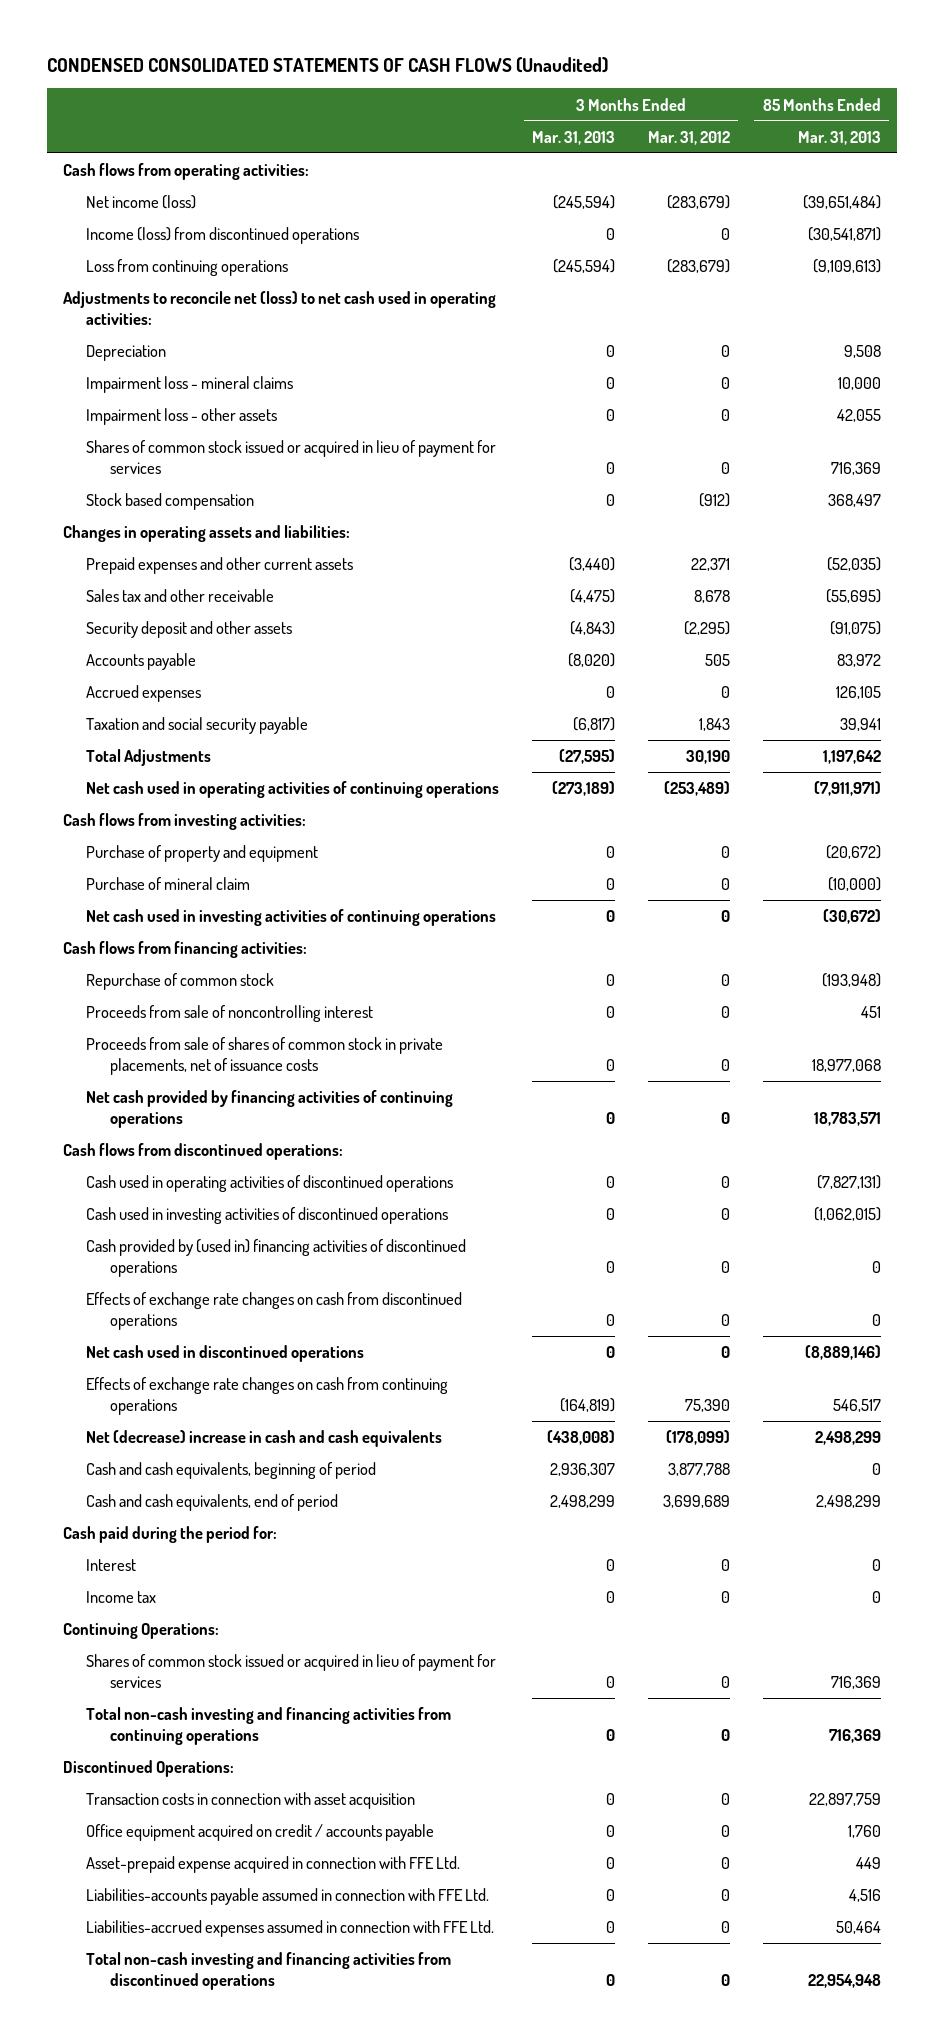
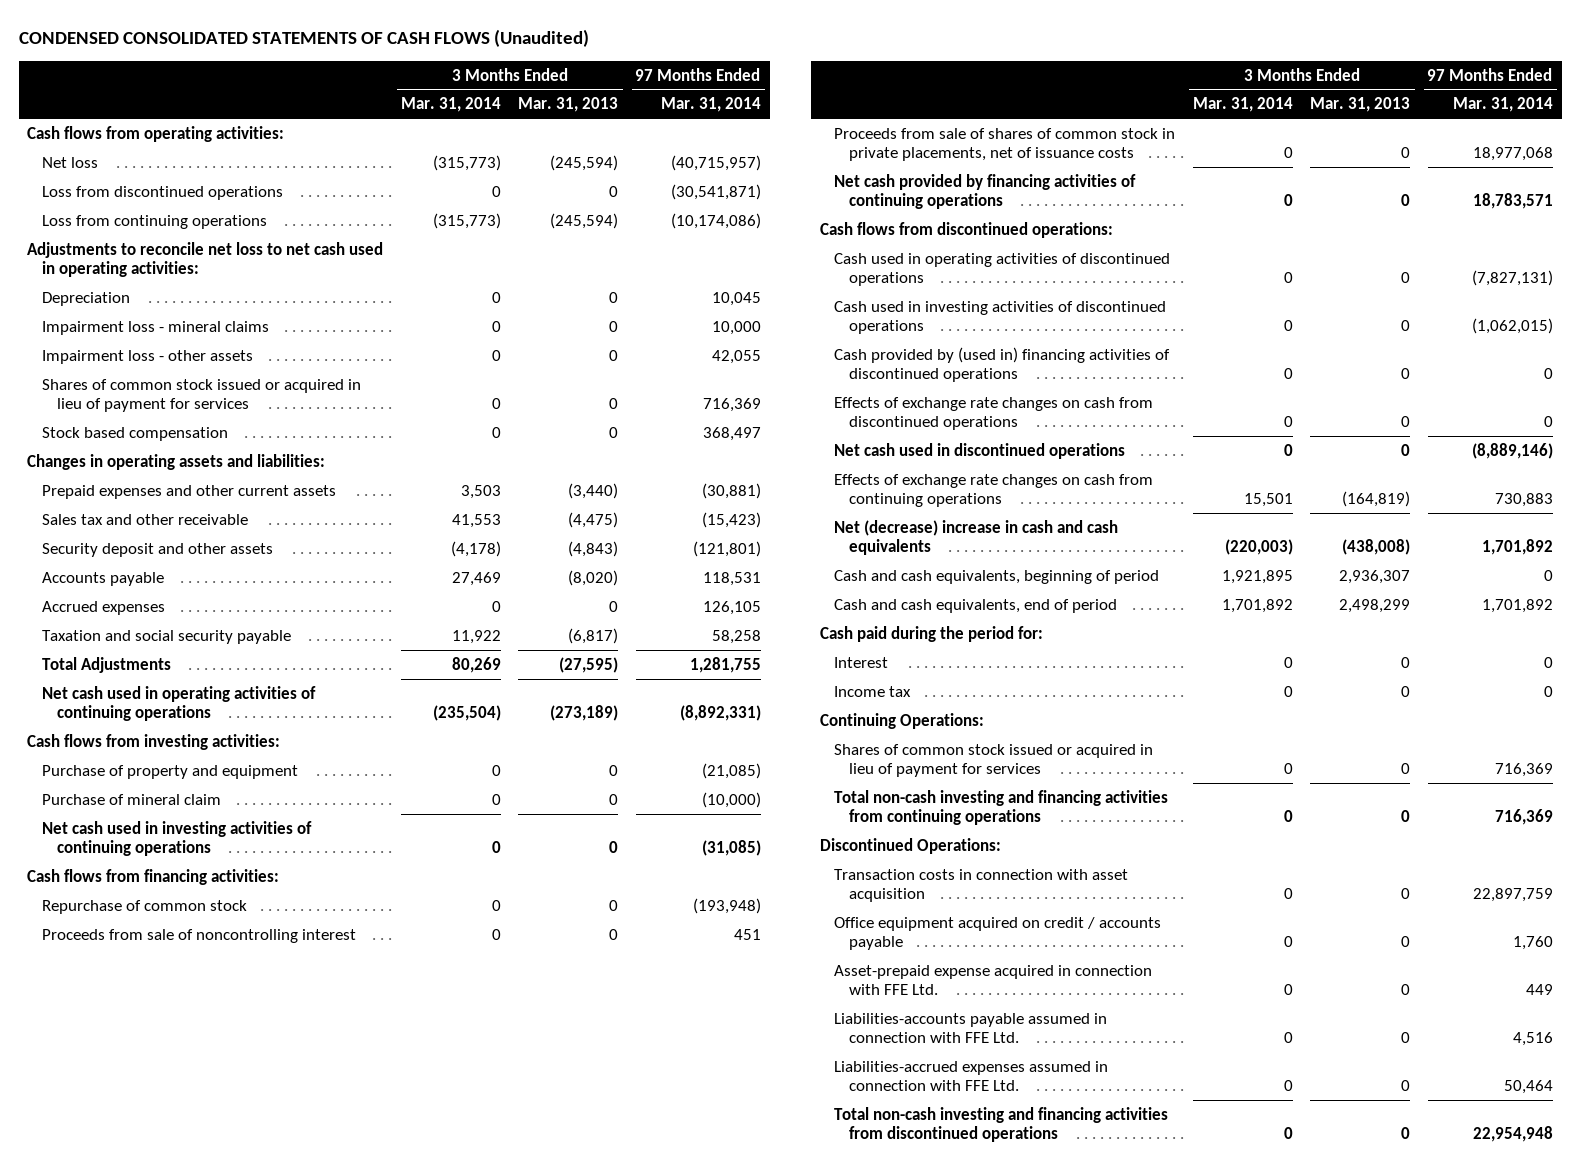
- | 3 Months Ended Mar. 31, 2013 | 3 Months Ended Mar. 31, 2012 | 85 Months Ended Mar. 31, 2013
+ | 3 Months Ended Mar. 31, 2014 | 3 Months Ended Mar. 31, 2013 | 97 Months Ended Mar. 31, 2014
- Net income (loss) | (245,594) | (283,679) | (39,651,484)
- Income (loss) from discontinued operations | 0 | 0 | (30,541,871)
+ Net loss | (315,773) | (245,594) | (40,715,957)
+ Loss from discontinued operations | 0 | 0 | (30,541,871)
- Adjustments to reconcile net (loss) to net cash used in operating activities:
+ Adjustments to reconcile net loss to net cash used in operating activities:

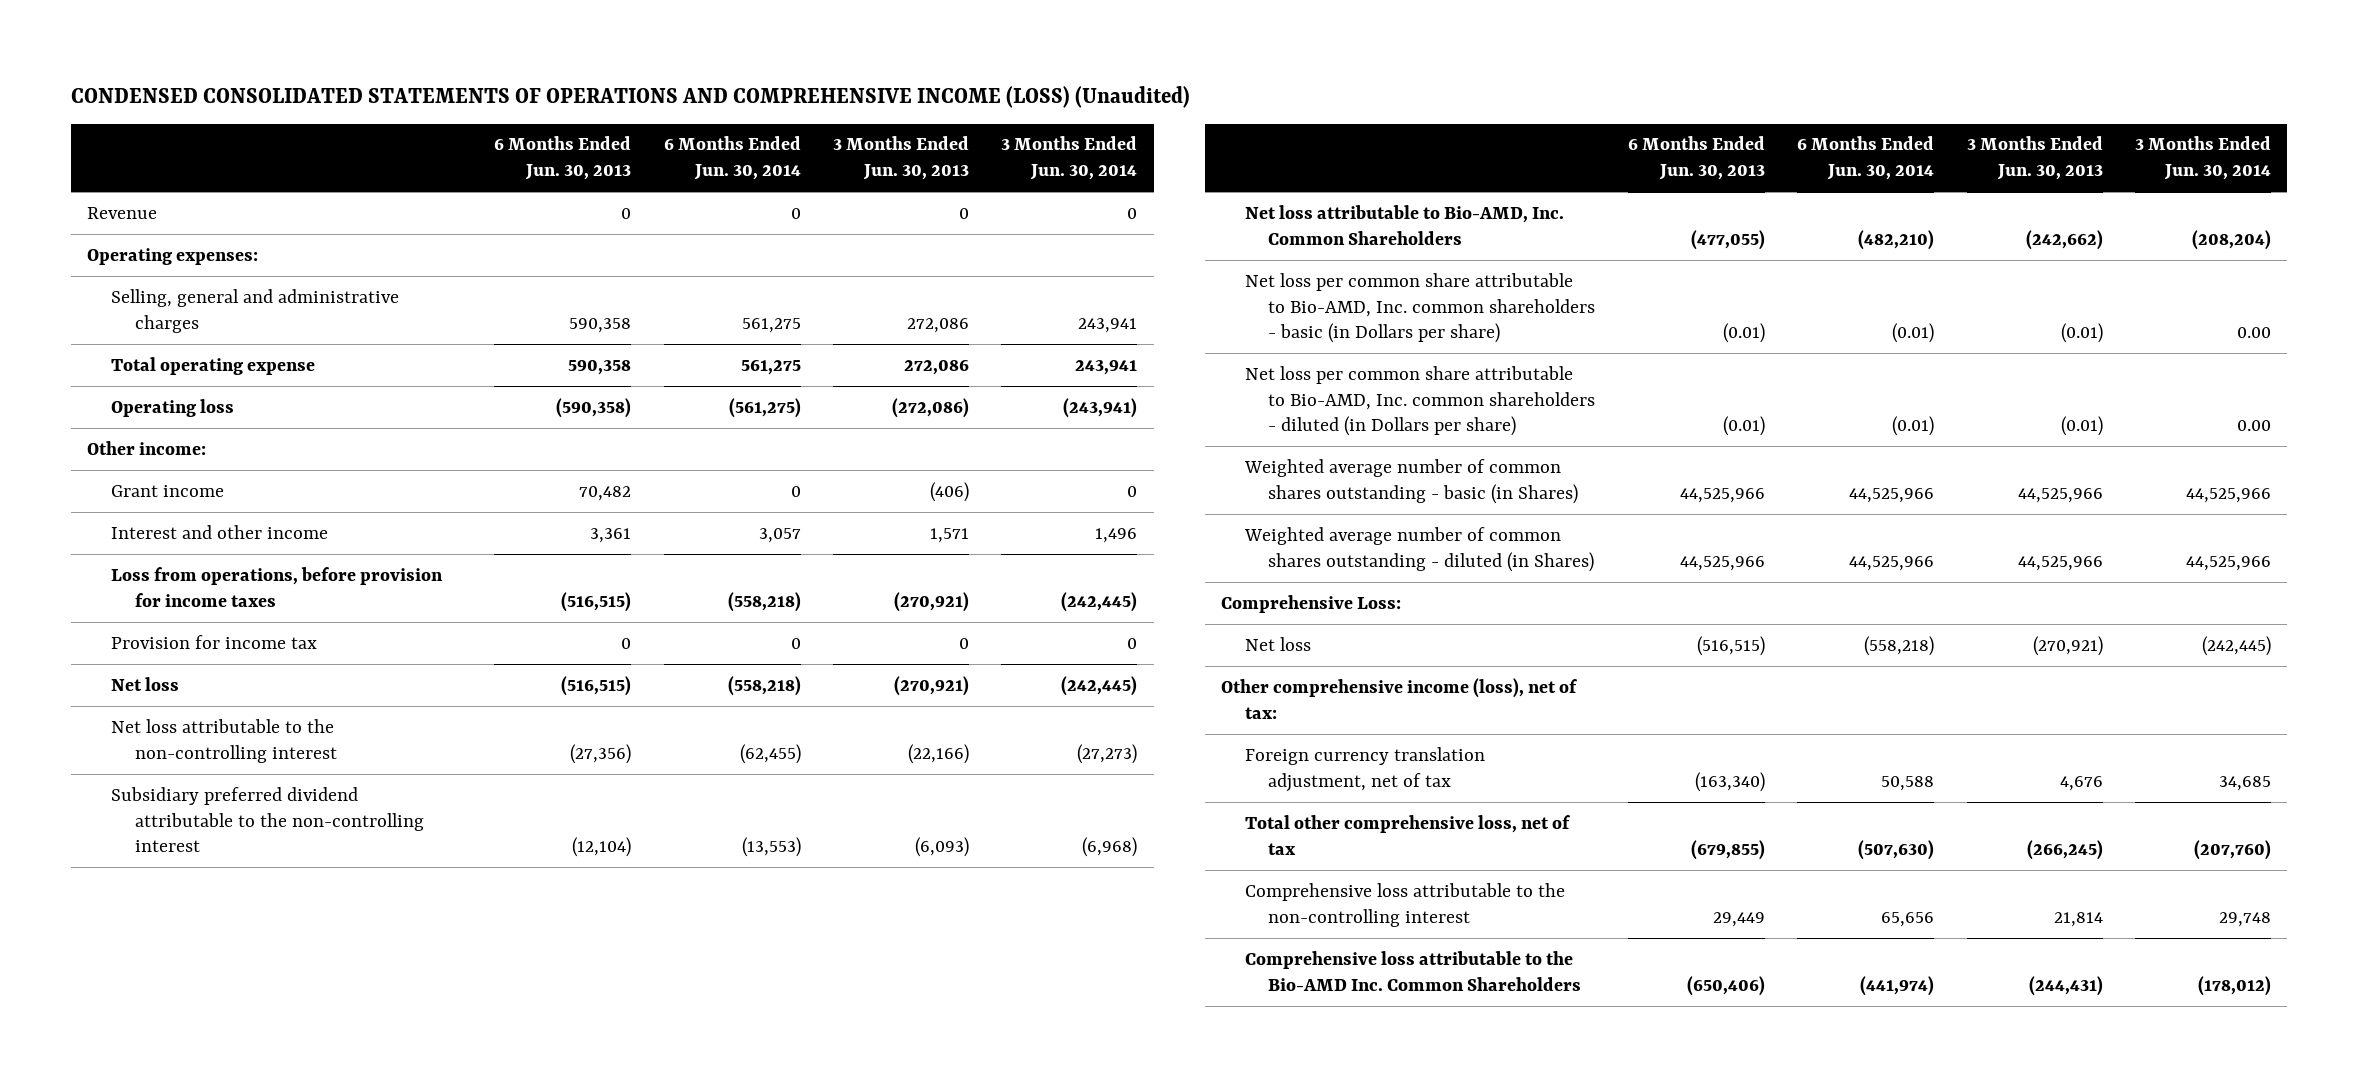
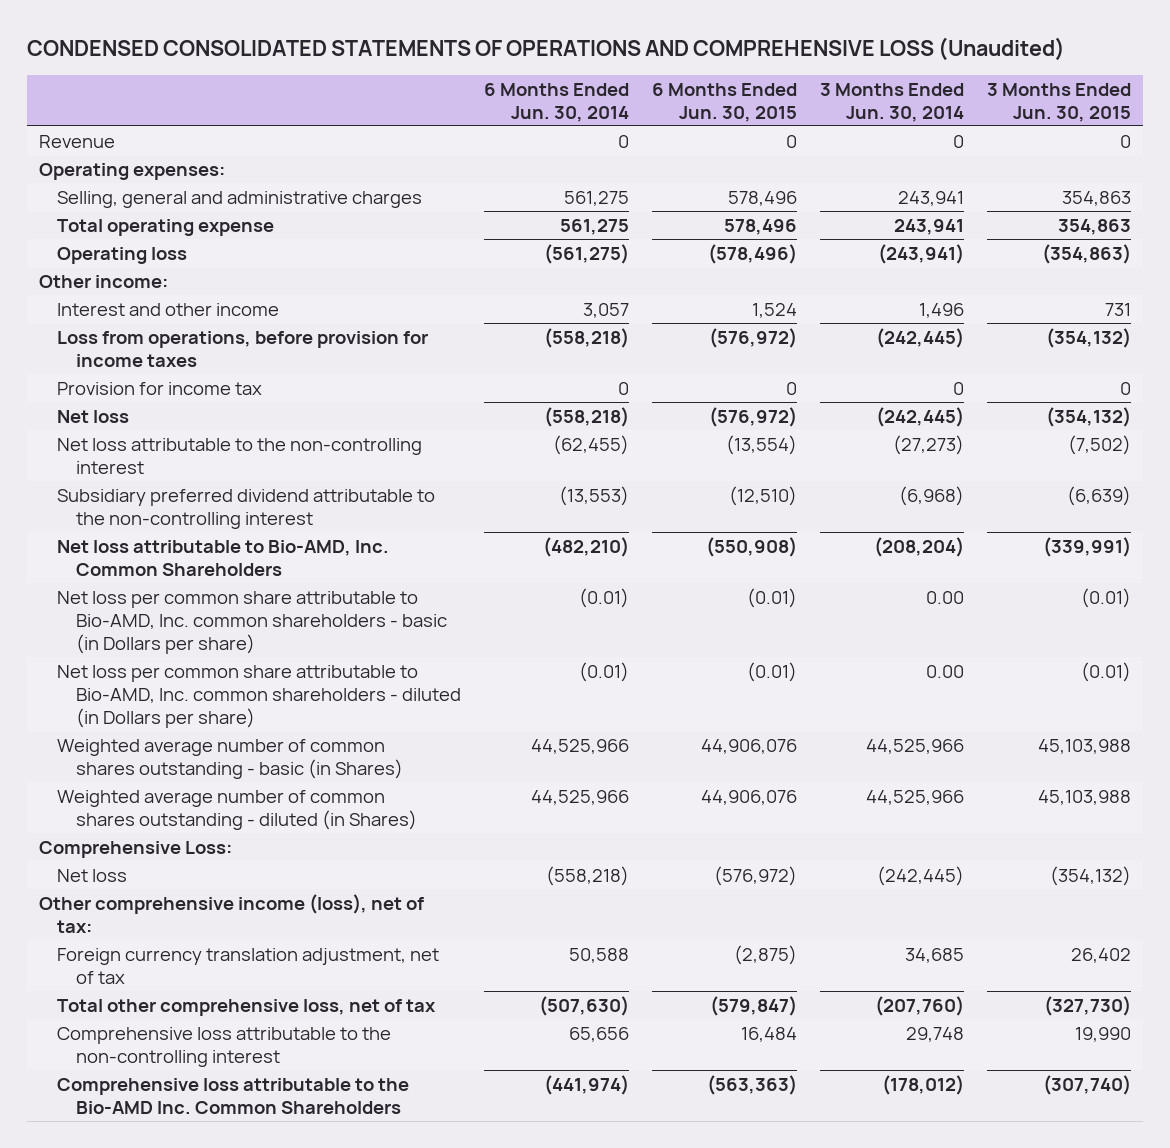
- CONDENSED CONSOLIDATED STATEMENTS OF OPERATIONS AND COMPREHENSIVE INCOME (LOSS) (Unaudited)
+ CONDENSED CONSOLIDATED STATEMENTS OF OPERATIONS AND COMPREHENSIVE LOSS (Unaudited)
- | 6 Months Ended Jun. 30, 2013 | 6 Months Ended Jun. 30, 2014 | 3 Months Ended Jun. 30, 2013 | 3 Months Ended Jun. 30, 2014
+ | 6 Months Ended Jun. 30, 2014 | 6 Months Ended Jun. 30, 2015 | 3 Months Ended Jun. 30, 2014 | 3 Months Ended Jun. 30, 2015
- Grant income | 70,482 | 0 | (406) | 0

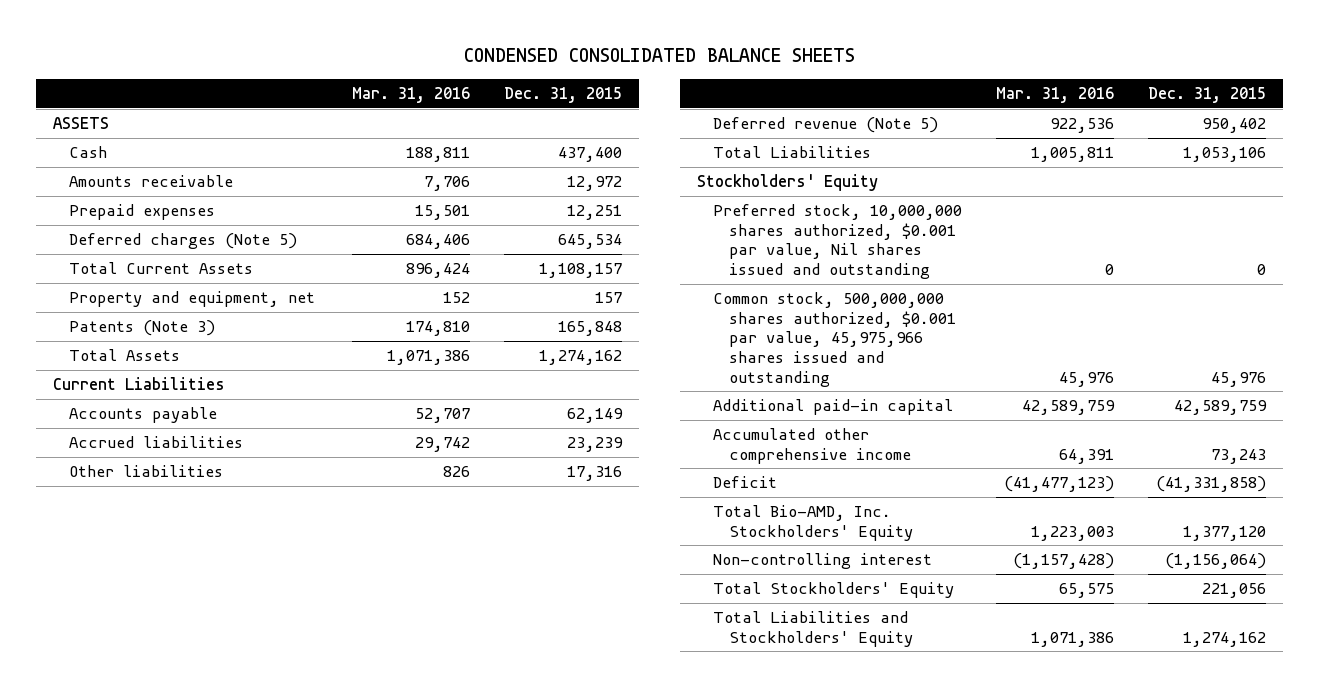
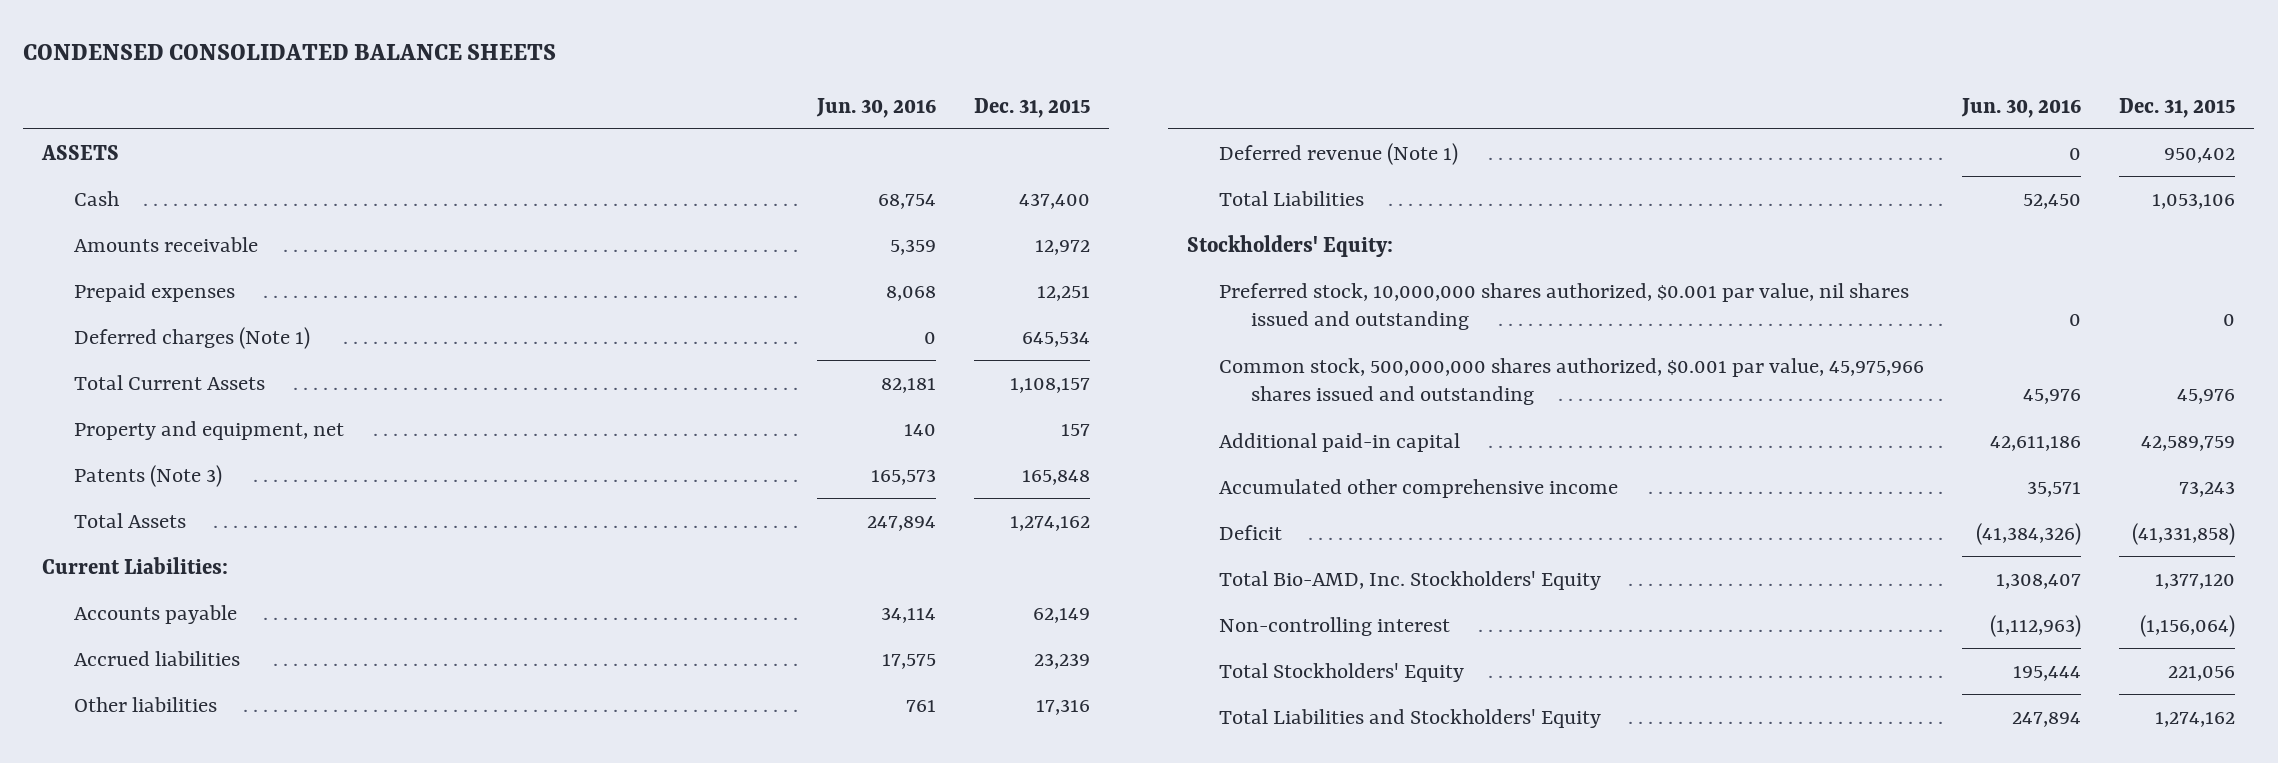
- | Mar. 31, 2016 | Dec. 31, 2015
+ | Jun. 30, 2016 | Dec. 31, 2015
- Deferred charges (Note 5) | 684,406 | 645,534
+ Deferred charges (Note 1) | 0 | 645,534
- Current Liabilities
+ Current Liabilities:
- Deferred revenue (Note 5) | 922,536 | 950,402
+ Deferred revenue (Note 1) | 0 | 950,402
- Stockholders' Equity
- Preferred stock, 10,000,000 shares authorized, $0.001 par value, Nil shares issued and outstanding | 0 | 0
+ Stockholders' Equity:
+ Preferred stock, 10,000,000 shares authorized, $0.001 par value, nil shares issued and outstanding | 0 | 0

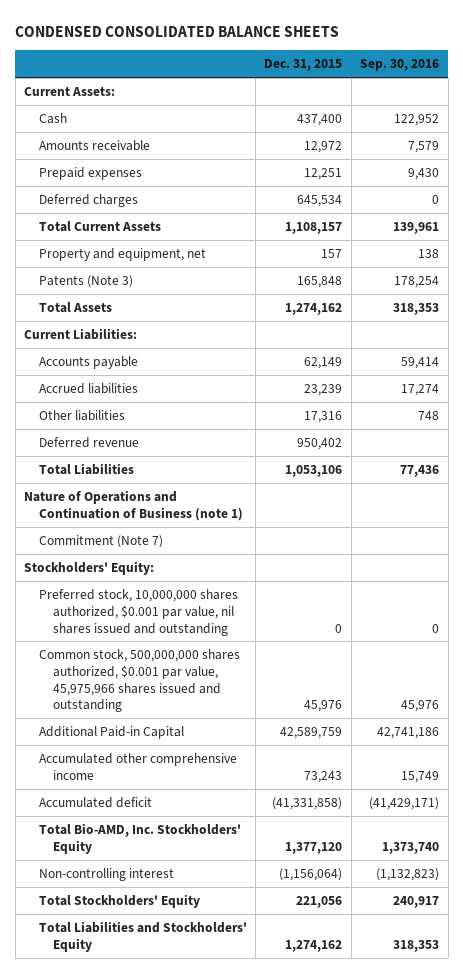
- | Jun. 30, 2016 | Dec. 31, 2015
+ | Dec. 31, 2015 | Sep. 30, 2016
- ASSETS
+ Current Assets:
- Deferred charges (Note 1) | 0 | 645,534
+ Deferred charges | 645,534 | 0
- Deferred revenue (Note 1) | 0 | 950,402
+ Deferred revenue | 950,402 |
+ Nature of Operations and Continuation of Business (note 1)
+ Commitment (Note 7)
- Additional paid-in capital | 42,611,186 | 42,589,759
+ Additional Paid-in Capital | 42,589,759 | 42,741,186
- Deficit | (41,384,326) | (41,331,858)
+ Accumulated deficit | (41,331,858) | (41,429,171)

